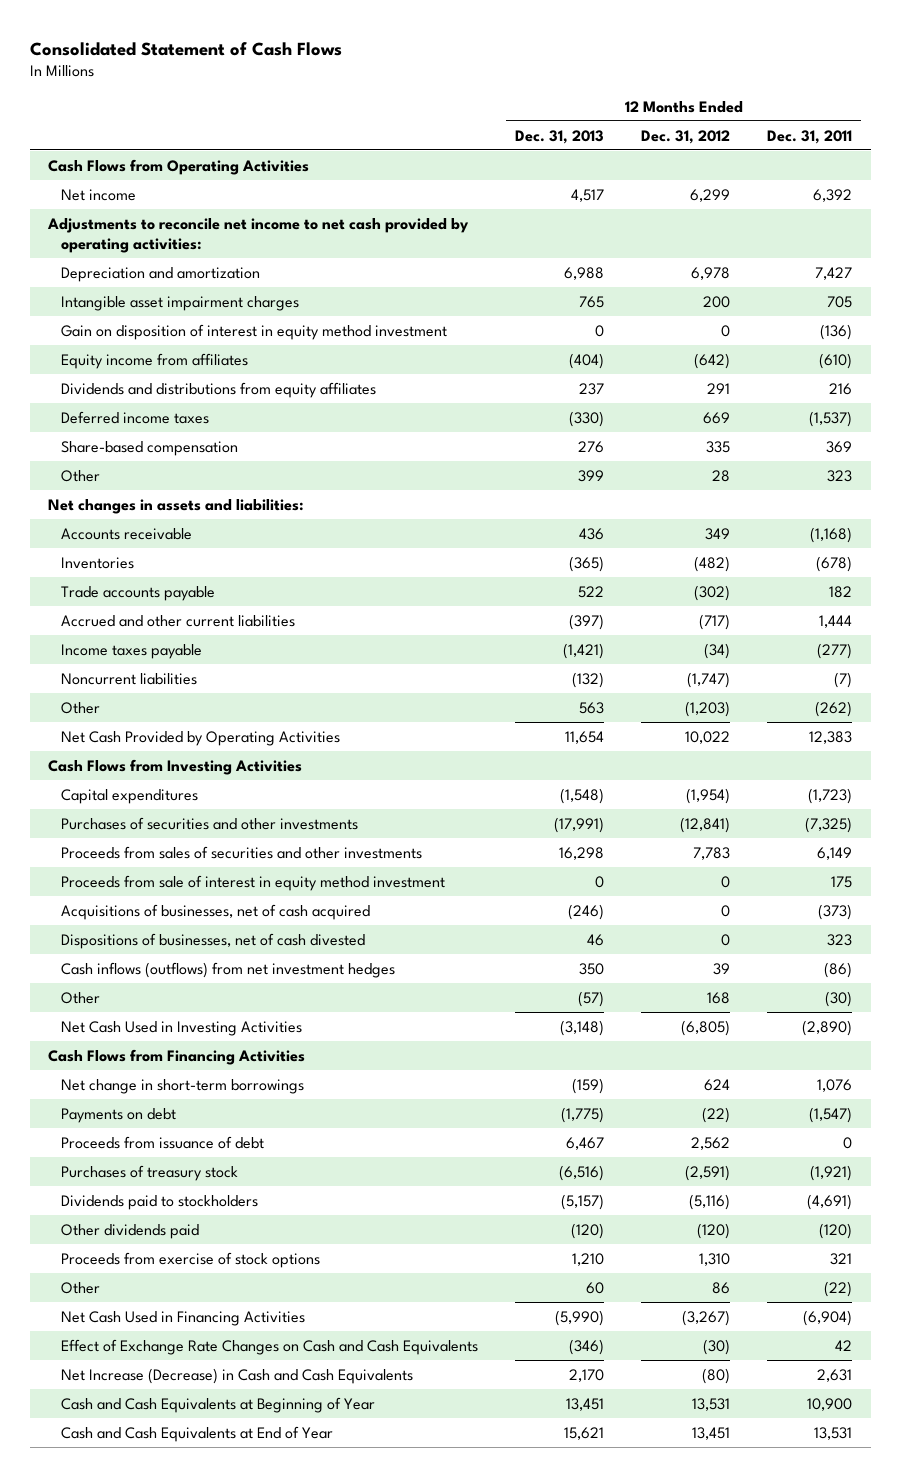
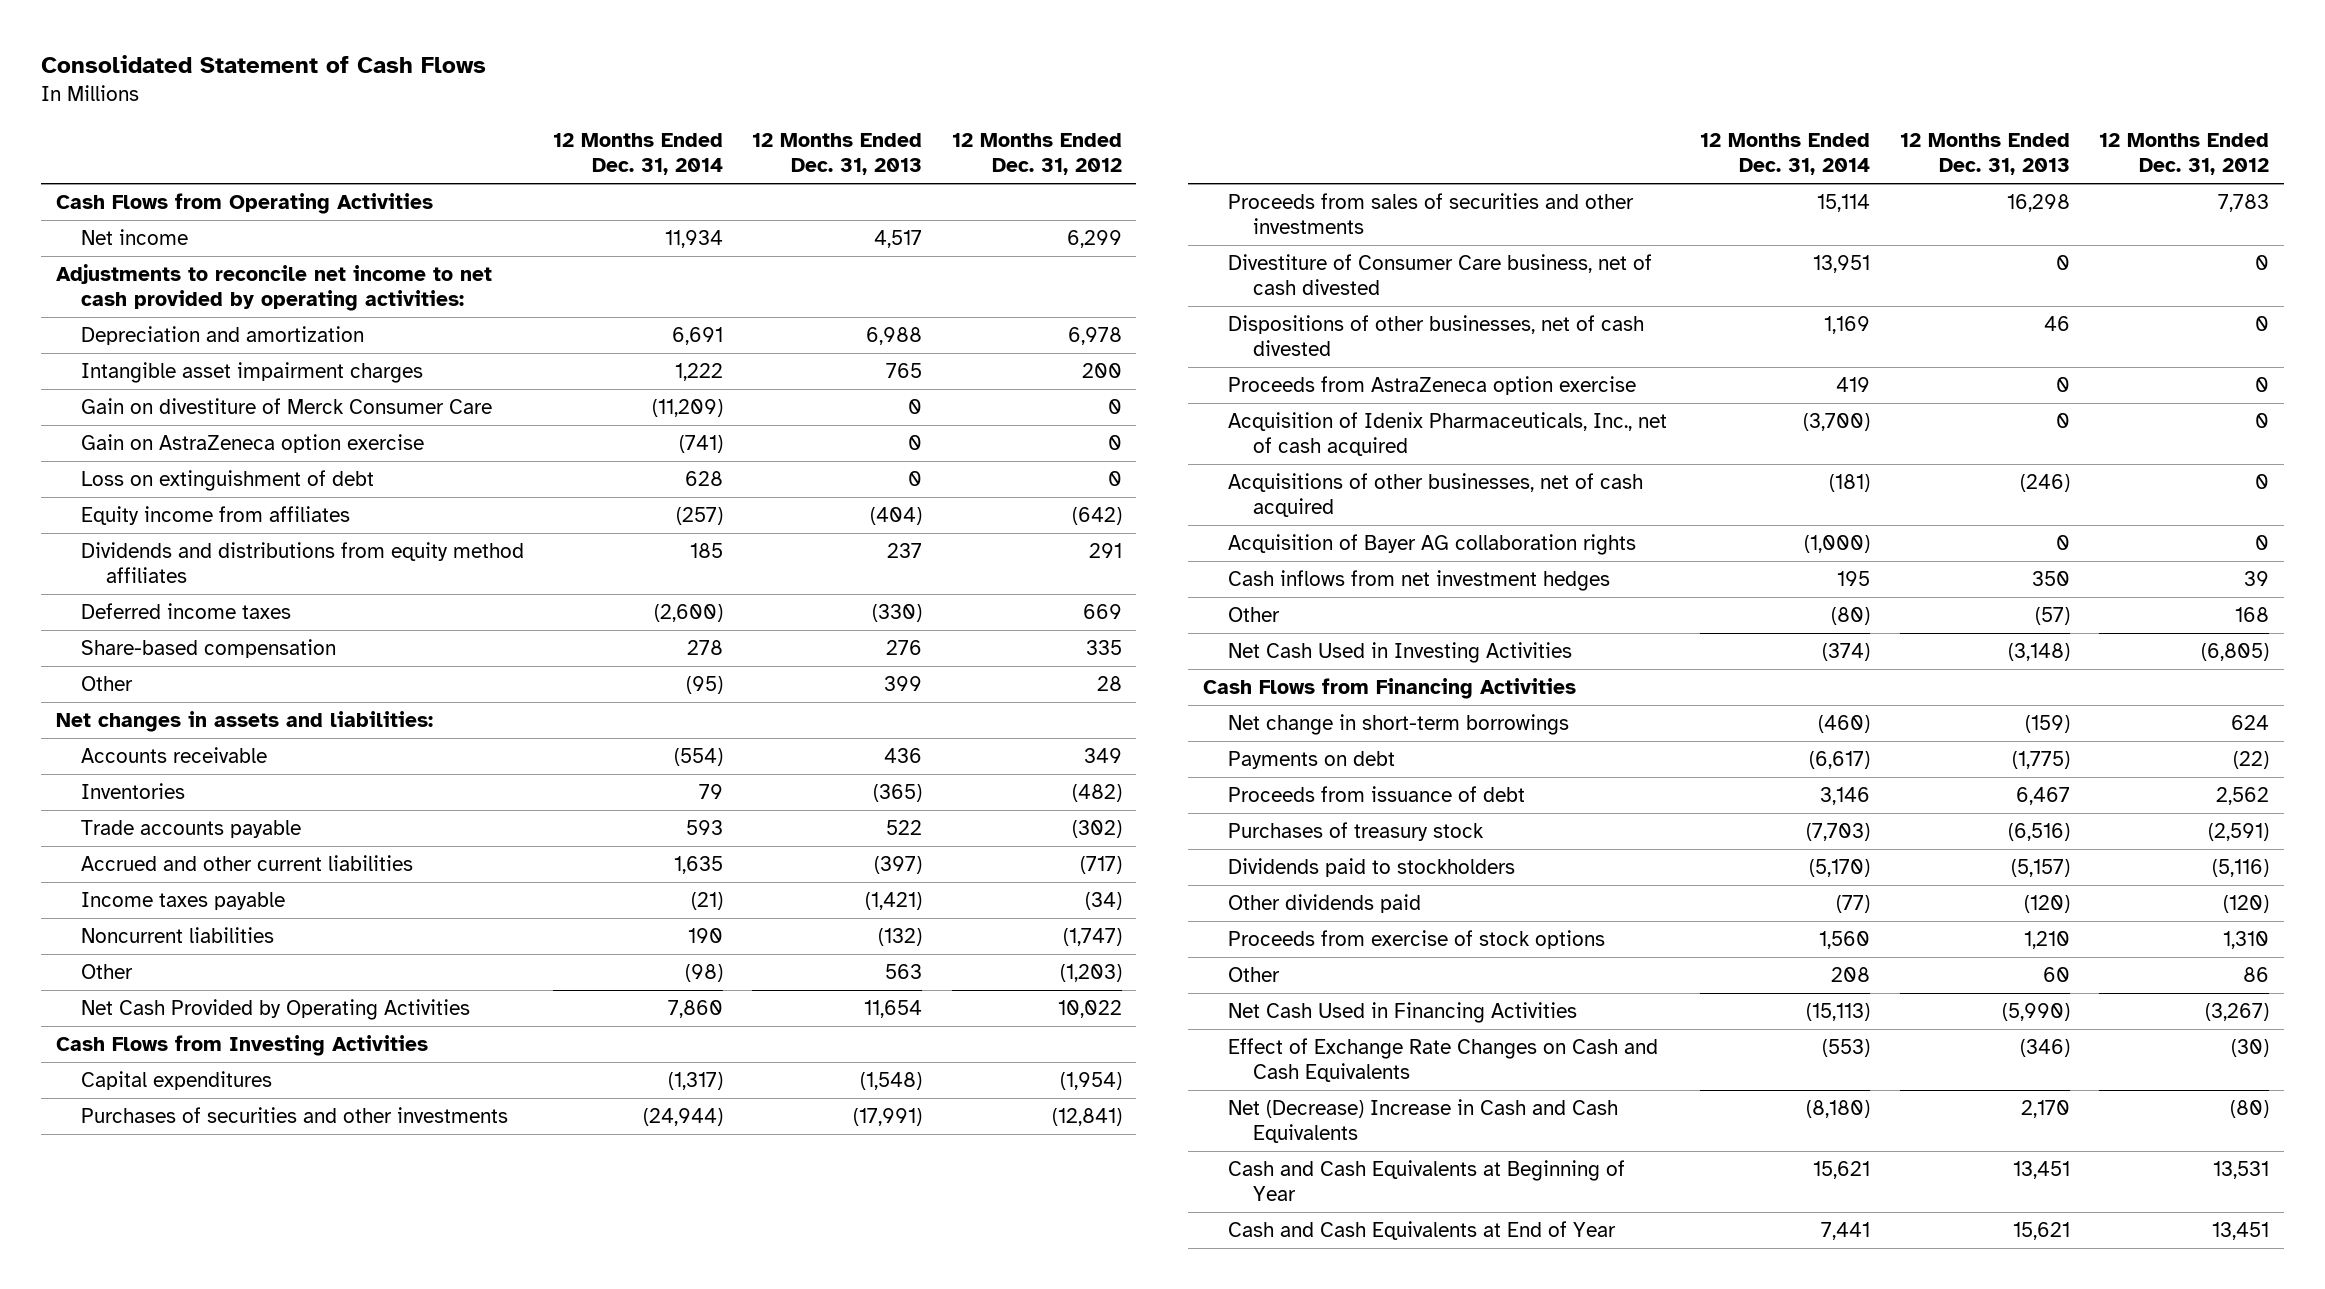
- | 12 Months Ended Dec. 31, 2013 | 12 Months Ended Dec. 31, 2012 | 12 Months Ended Dec. 31, 2011
+ | 12 Months Ended Dec. 31, 2014 | 12 Months Ended Dec. 31, 2013 | 12 Months Ended Dec. 31, 2012
- Gain on disposition of interest in equity method investment | 0 | 0 | (136)
+ Gain on divestiture of Merck Consumer Care | (11,209) | 0 | 0
+ Gain on AstraZeneca option exercise | (741) | 0 | 0
+ Loss on extinguishment of debt | 628 | 0 | 0
- Dividends and distributions from equity affiliates | 237 | 291 | 216
+ Dividends and distributions from equity method affiliates | 185 | 237 | 291
- Proceeds from sale of interest in equity method investment | 0 | 0 | 175
- Acquisitions of businesses, net of cash acquired | (246) | 0 | (373)
- Dispositions of businesses, net of cash divested | 46 | 0 | 323
- Cash inflows (outflows) from net investment hedges | 350 | 39 | (86)
+ Divestiture of Consumer Care business, net of cash divested | 13,951 | 0 | 0
+ Dispositions of other businesses, net of cash divested | 1,169 | 46 | 0
+ Proceeds from AstraZeneca option exercise | 419 | 0 | 0
+ Acquisition of Idenix Pharmaceuticals, Inc., net of cash acquired | (3,700) | 0 | 0
+ Acquisitions of other businesses, net of cash acquired | (181) | (246) | 0
+ Acquisition of Bayer AG collaboration rights | (1,000) | 0 | 0
+ Cash inflows from net investment hedges | 195 | 350 | 39
- Net Increase (Decrease) in Cash and Cash Equivalents | 2,170 | (80) | 2,631
+ Net (Decrease) Increase in Cash and Cash Equivalents | (8,180) | 2,170 | (80)

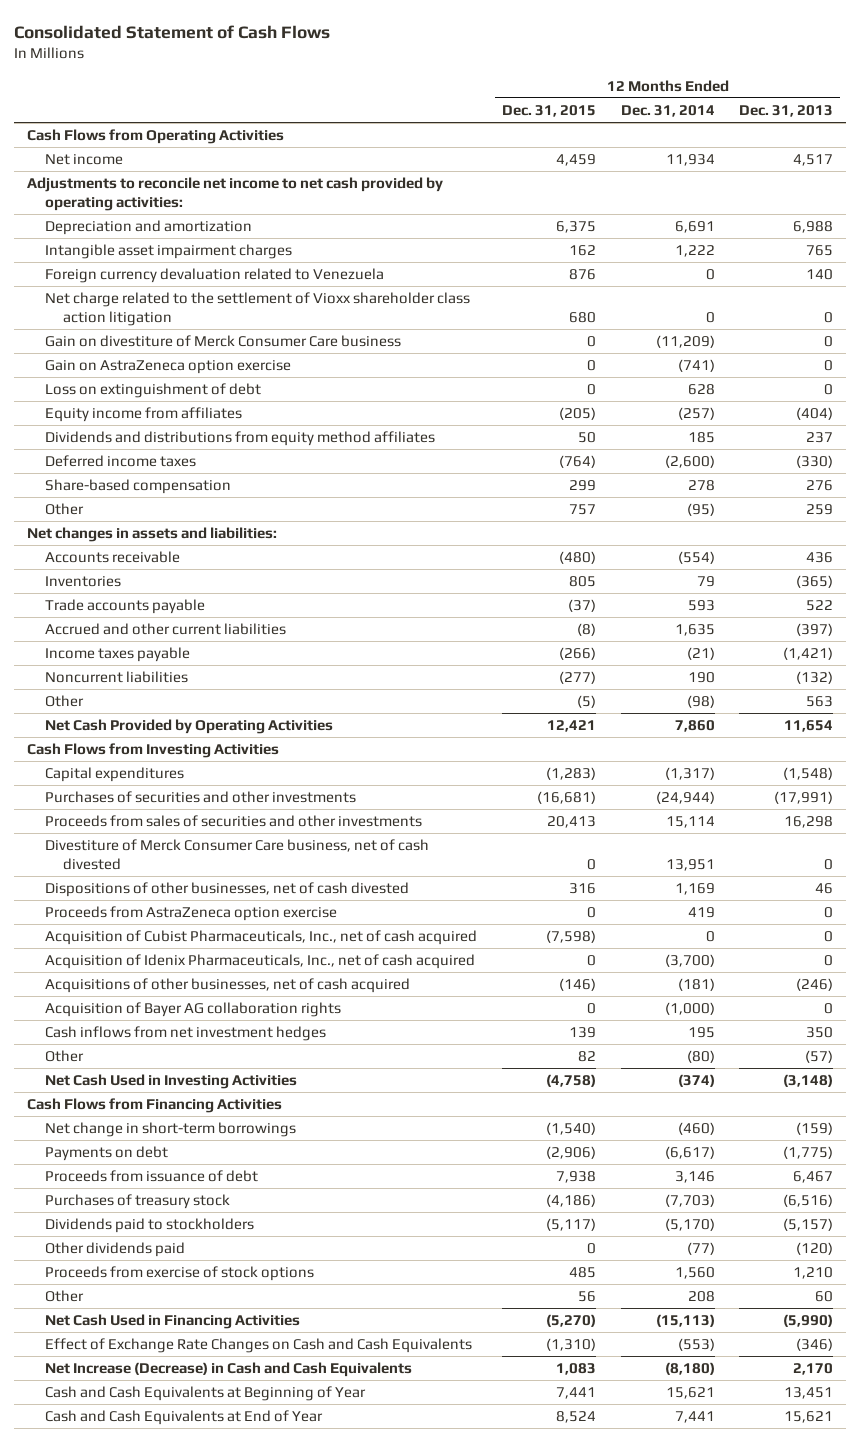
- | 12 Months Ended Dec. 31, 2014 | 12 Months Ended Dec. 31, 2013 | 12 Months Ended Dec. 31, 2012
+ | 12 Months Ended Dec. 31, 2015 | 12 Months Ended Dec. 31, 2014 | 12 Months Ended Dec. 31, 2013
- Gain on divestiture of Merck Consumer Care | (11,209) | 0 | 0
+ Foreign currency devaluation related to Venezuela | 876 | 0 | 140
+ Net charge related to the settlement of Vioxx shareholder class action litigation | 680 | 0 | 0
+ Gain on divestiture of Merck Consumer Care business | 0 | (11,209) | 0
- Other | (95) | 399 | 28
+ Other | 757 | (95) | 259
- Divestiture of Consumer Care business, net of cash divested | 13,951 | 0 | 0
+ Divestiture of Merck Consumer Care business, net of cash divested | 0 | 13,951 | 0
+ Acquisition of Cubist Pharmaceuticals, Inc., net of cash acquired | (7,598) | 0 | 0
- Net (Decrease) Increase in Cash and Cash Equivalents | (8,180) | 2,170 | (80)
+ Net Increase (Decrease) in Cash and Cash Equivalents | 1,083 | (8,180) | 2,170

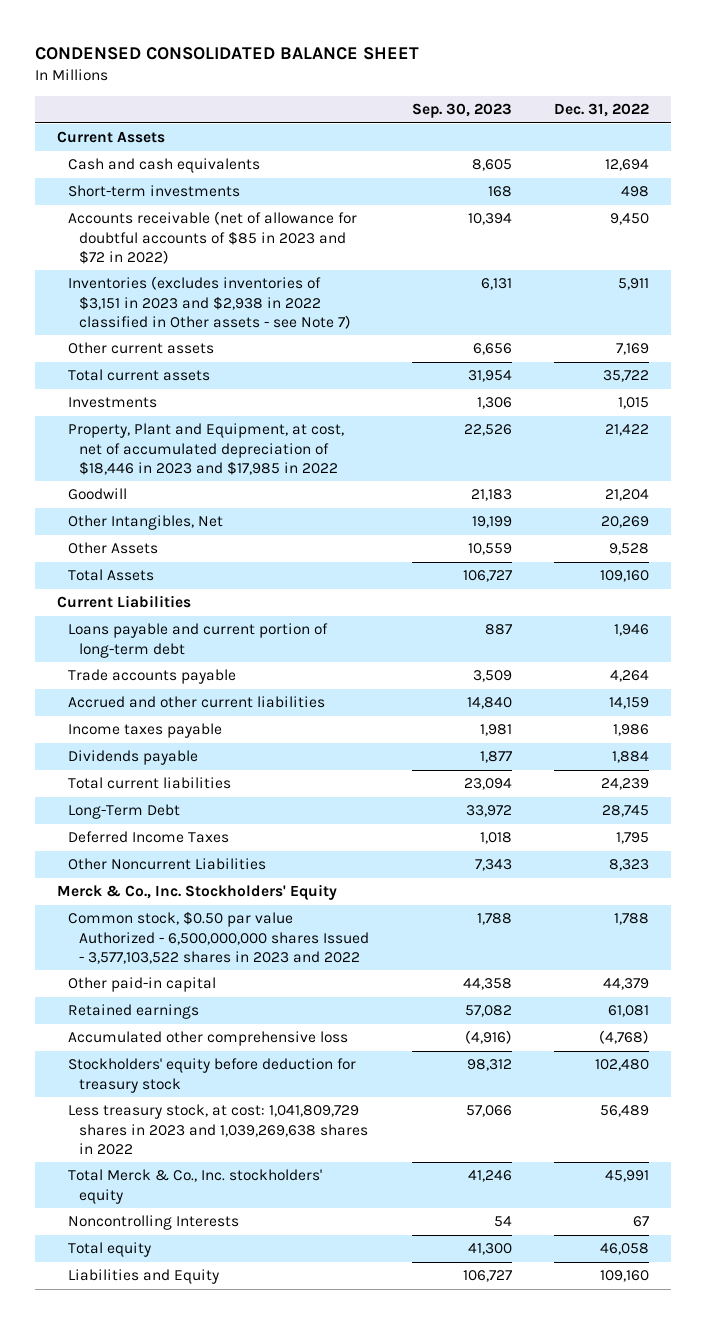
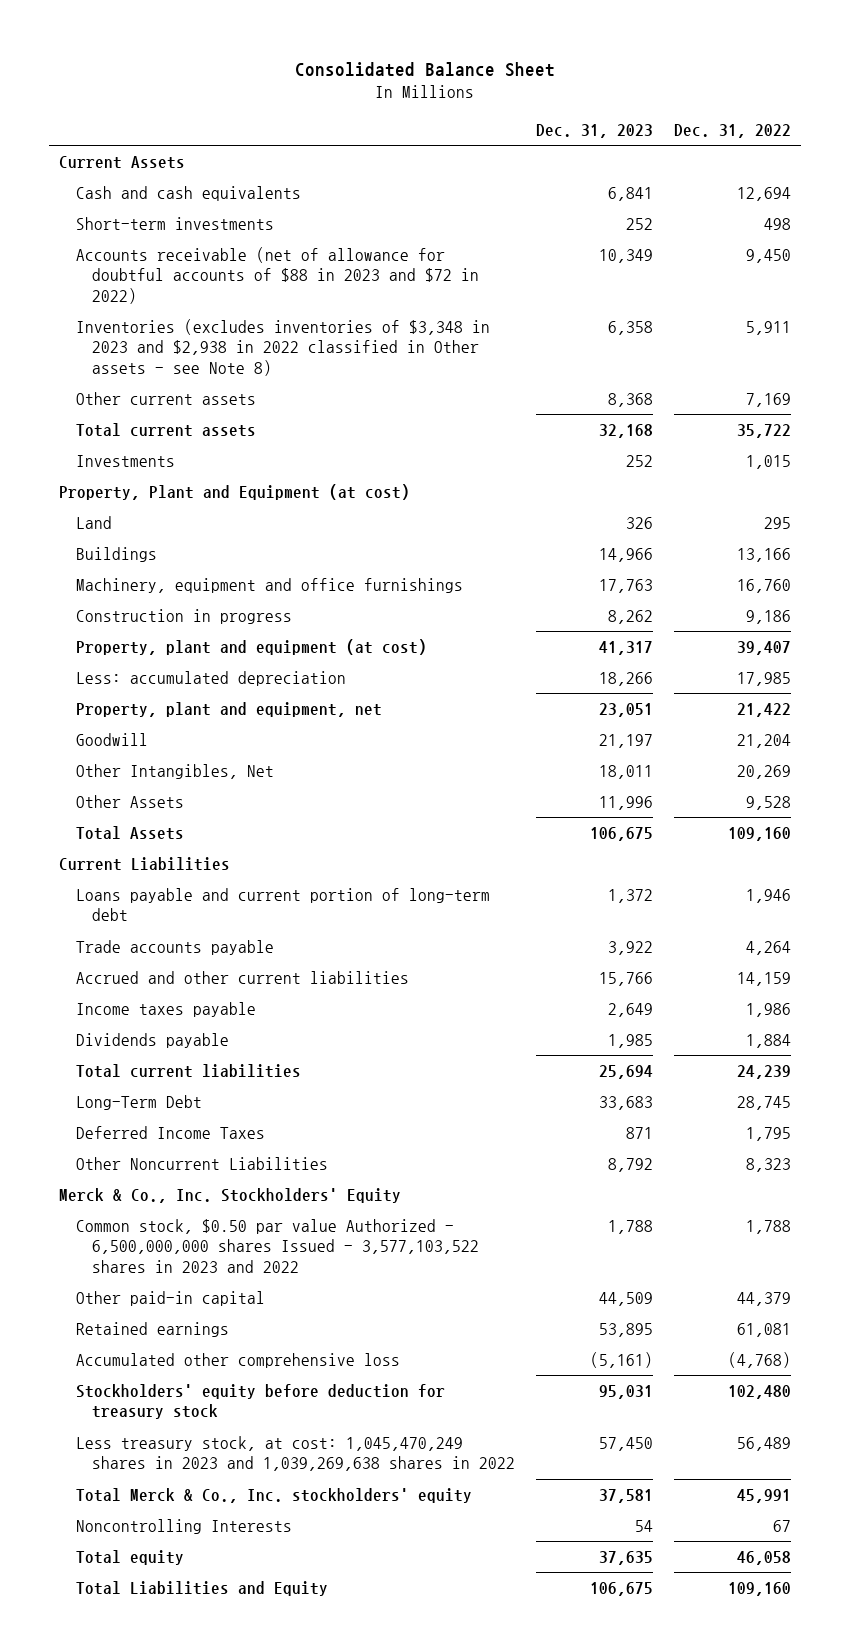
- CONDENSED CONSOLIDATED BALANCE SHEET
+ Consolidated Balance Sheet
- | Sep. 30, 2023 | Dec. 31, 2022
+ | Dec. 31, 2023 | Dec. 31, 2022
- Accounts receivable (net of allowance for doubtful accounts of $85 in 2023 and $72 in 2022) | 10,394 | 9,450
- Inventories (excludes inventories of $3,151 in 2023 and $2,938 in 2022 classified in Other assets - see Note 7) | 6,131 | 5,911
+ Accounts receivable (net of allowance for doubtful accounts of $88 in 2023 and $72 in 2022) | 10,349 | 9,450
+ Inventories (excludes inventories of $3,348 in 2023 and $2,938 in 2022 classified in Other assets - see Note 8) | 6,358 | 5,911
- Property, Plant and Equipment, at cost, net of accumulated depreciation of $18,446 in 2023 and $17,985 in 2022 | 22,526 | 21,422
+ Property, Plant and Equipment (at cost)
+ Land | 326 | 295
+ Buildings | 14,966 | 13,166
+ Machinery, equipment and office furnishings | 17,763 | 16,760
+ Construction in progress | 8,262 | 9,186
+ Property, plant and equipment (at cost) | 41,317 | 39,407
+ Less: accumulated depreciation | 18,266 | 17,985
+ Property, plant and equipment, net | 23,051 | 21,422
- Less treasury stock, at cost: 1,041,809,729 shares in 2023 and 1,039,269,638 shares in 2022 | 57,066 | 56,489
+ Less treasury stock, at cost: 1,045,470,249 shares in 2023 and 1,039,269,638 shares in 2022 | 57,450 | 56,489
- Liabilities and Equity | 106,727 | 109,160
+ Total Liabilities and Equity | 106,675 | 109,160

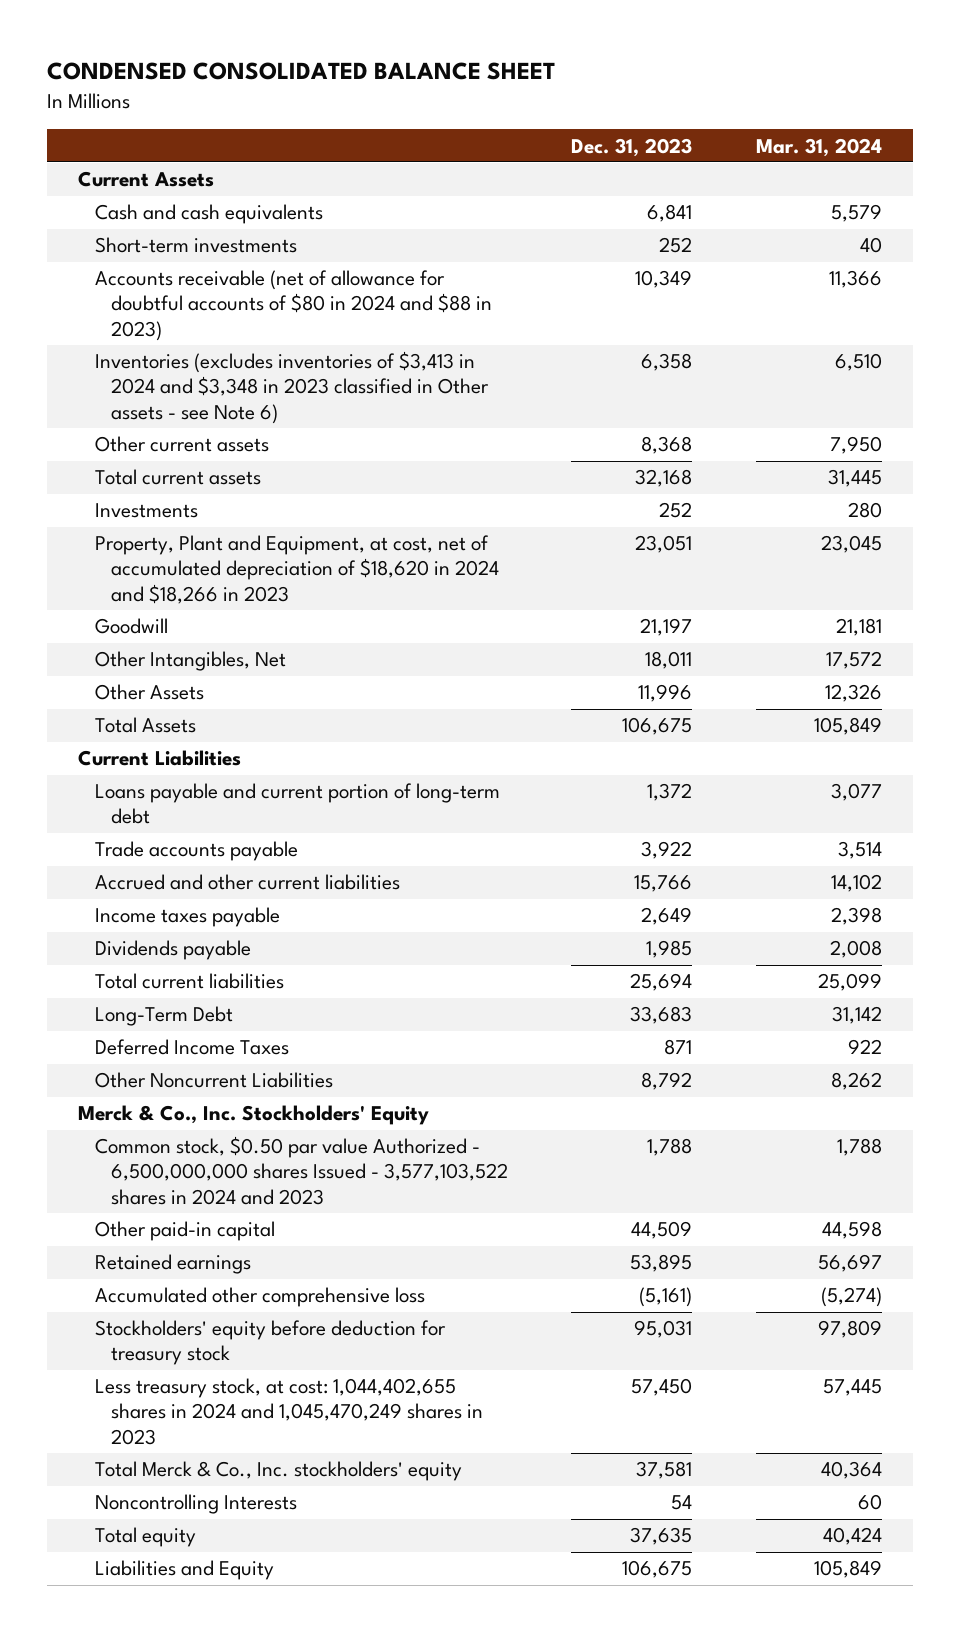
- Consolidated Balance Sheet
+ CONDENSED CONSOLIDATED BALANCE SHEET
- | Dec. 31, 2023 | Dec. 31, 2022
+ | Dec. 31, 2023 | Mar. 31, 2024
- Accounts receivable (net of allowance for doubtful accounts of $88 in 2023 and $72 in 2022) | 10,349 | 9,450
- Inventories (excludes inventories of $3,348 in 2023 and $2,938 in 2022 classified in Other assets - see Note 8) | 6,358 | 5,911
+ Accounts receivable (net of allowance for doubtful accounts of $80 in 2024 and $88 in 2023) | 10,349 | 11,366
+ Inventories (excludes inventories of $3,413 in 2024 and $3,348 in 2023 classified in Other assets - see Note 6) | 6,358 | 6,510
- Property, Plant and Equipment (at cost)
- Land | 326 | 295
- Buildings | 14,966 | 13,166
- Machinery, equipment and office furnishings | 17,763 | 16,760
- Construction in progress | 8,262 | 9,186
- Property, plant and equipment (at cost) | 41,317 | 39,407
- Less: accumulated depreciation | 18,266 | 17,985
- Property, plant and equipment, net | 23,051 | 21,422
+ Property, Plant and Equipment, at cost, net of accumulated depreciation of $18,620 in 2024 and $18,266 in 2023 | 23,051 | 23,045
- Common stock, $0.50 par value Authorized - 6,500,000,000 shares Issued - 3,577,103,522 shares in 2023 and 2022 | 1,788 | 1,788
+ Common stock, $0.50 par value Authorized - 6,500,000,000 shares Issued - 3,577,103,522 shares in 2024 and 2023 | 1,788 | 1,788
- Less treasury stock, at cost: 1,045,470,249 shares in 2023 and 1,039,269,638 shares in 2022 | 57,450 | 56,489
+ Less treasury stock, at cost: 1,044,402,655 shares in 2024 and 1,045,470,249 shares in 2023 | 57,450 | 57,445
- Total Liabilities and Equity | 106,675 | 109,160
+ Liabilities and Equity | 106,675 | 105,849

